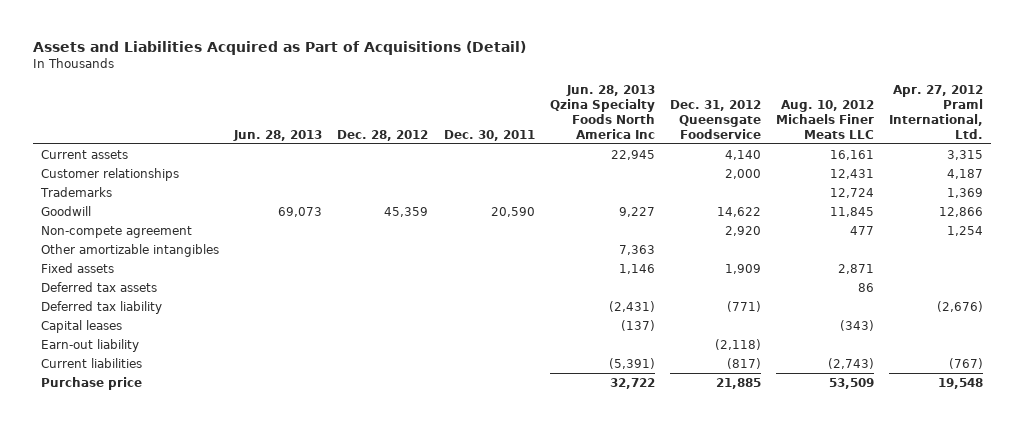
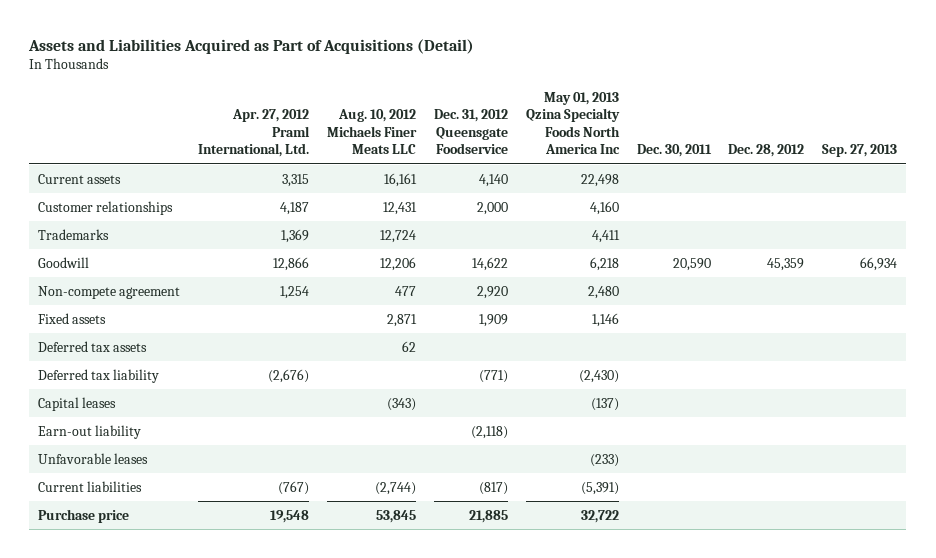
- | Jun. 28, 2013 | Dec. 28, 2012 | Dec. 30, 2011 | Jun. 28, 2013 Qzina Specialty Foods North America Inc | Dec. 31, 2012 Queensgate Foodservice | Aug. 10, 2012 Michaels Finer Meats LLC | Apr. 27, 2012 Praml International, Ltd.
+ | Apr. 27, 2012 Praml International, Ltd. | Aug. 10, 2012 Michaels Finer Meats LLC | Dec. 31, 2012 Queensgate Foodservice | May 01, 2013 Qzina Specialty Foods North America Inc | Dec. 30, 2011 | Dec. 28, 2012 | Sep. 27, 2013
- Goodwill | 69,073 | 45,359 | 20,590 | 9,227 | 14,622 | 11,845 | 12,866
+ Goodwill | 12,866 | 12,206 | 14,622 | 6,218 | 20,590 | 45,359 | 66,934
- Other amortizable intangibles | | | | 7,363 | | |
- Deferred tax assets | | | | | | 86 |
+ Deferred tax assets | | 62 | | | | |
- Current liabilities | | | | (5,391) | (817) | (2,743) | (767)
- Purchase price | | | | 32,722 | 21,885 | 53,509 | 19,548
+ Unfavorable leases | | | | (233) | | |
+ Current liabilities | (767) | (2,744) | (817) | (5,391) | | |
+ Purchase price | 19,548 | 53,845 | 21,885 | 32,722 | | |

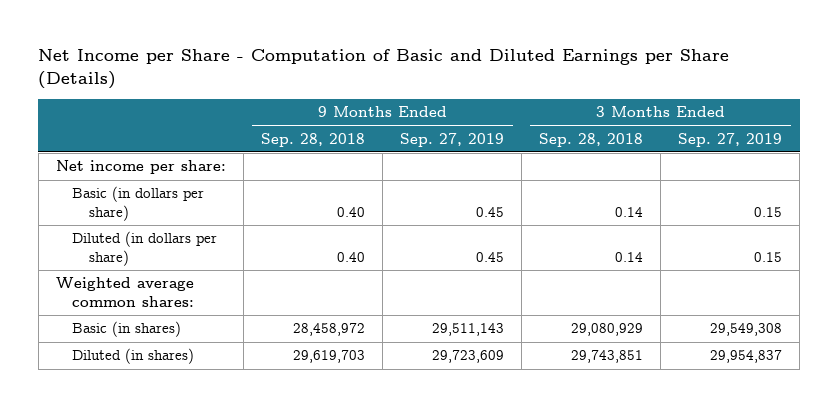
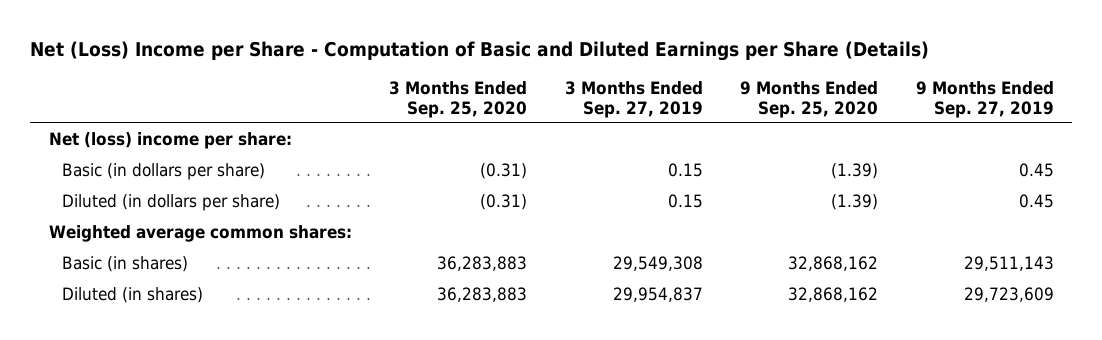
- Net Income per Share - Computation of Basic and Diluted Earnings per Share (Details)
+ Net (Loss) Income per Share - Computation of Basic and Diluted Earnings per Share (Details)
- | 9 Months Ended Sep. 28, 2018 | 9 Months Ended Sep. 27, 2019 | 3 Months Ended Sep. 28, 2018 | 3 Months Ended Sep. 27, 2019
+ | 3 Months Ended Sep. 25, 2020 | 3 Months Ended Sep. 27, 2019 | 9 Months Ended Sep. 25, 2020 | 9 Months Ended Sep. 27, 2019
- Net income per share:
+ Net (loss) income per share:

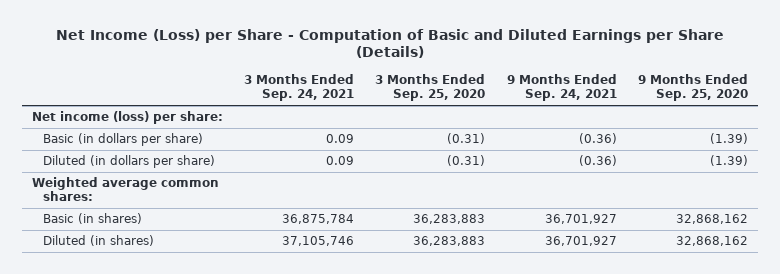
- Net (Loss) Income per Share - Computation of Basic and Diluted Earnings per Share (Details)
+ Net Income (Loss) per Share - Computation of Basic and Diluted Earnings per Share (Details)
- | 3 Months Ended Sep. 25, 2020 | 3 Months Ended Sep. 27, 2019 | 9 Months Ended Sep. 25, 2020 | 9 Months Ended Sep. 27, 2019
+ | 3 Months Ended Sep. 24, 2021 | 3 Months Ended Sep. 25, 2020 | 9 Months Ended Sep. 24, 2021 | 9 Months Ended Sep. 25, 2020
- Net (loss) income per share:
+ Net income (loss) per share:

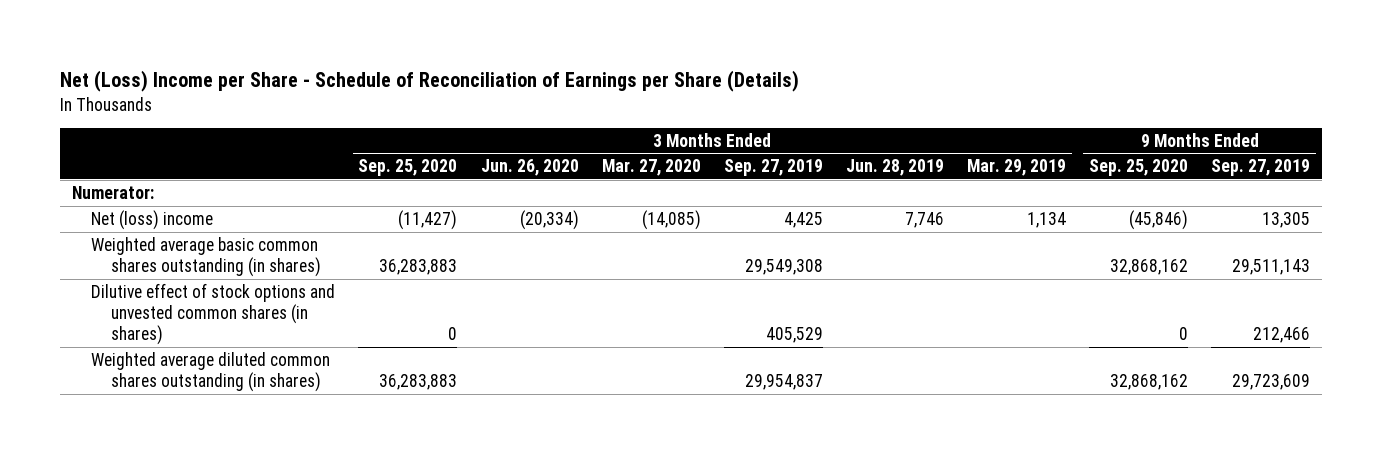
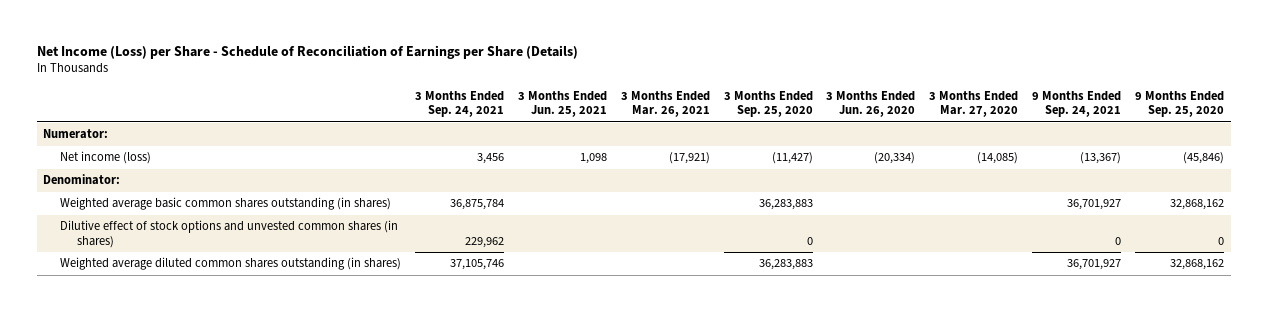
- Net (Loss) Income per Share - Schedule of Reconciliation of Earnings per Share (Details)
+ Net Income (Loss) per Share - Schedule of Reconciliation of Earnings per Share (Details)
- | 3 Months Ended Sep. 25, 2020 | 3 Months Ended Jun. 26, 2020 | 3 Months Ended Mar. 27, 2020 | 3 Months Ended Sep. 27, 2019 | 3 Months Ended Jun. 28, 2019 | 3 Months Ended Mar. 29, 2019 | 9 Months Ended Sep. 25, 2020 | 9 Months Ended Sep. 27, 2019
+ | 3 Months Ended Sep. 24, 2021 | 3 Months Ended Jun. 25, 2021 | 3 Months Ended Mar. 26, 2021 | 3 Months Ended Sep. 25, 2020 | 3 Months Ended Jun. 26, 2020 | 3 Months Ended Mar. 27, 2020 | 9 Months Ended Sep. 24, 2021 | 9 Months Ended Sep. 25, 2020
- Net (loss) income | (11,427) | (20,334) | (14,085) | 4,425 | 7,746 | 1,134 | (45,846) | 13,305
+ Net income (loss) | 3,456 | 1,098 | (17,921) | (11,427) | (20,334) | (14,085) | (13,367) | (45,846)
+ Denominator:

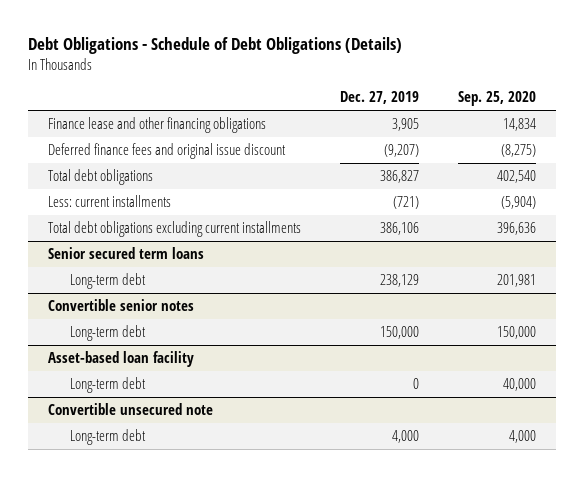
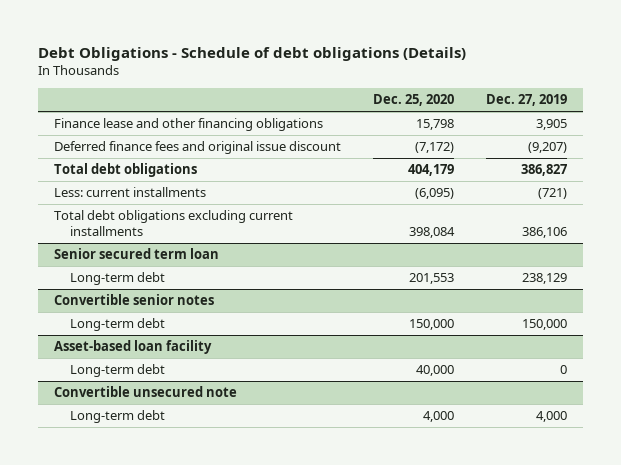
- Debt Obligations - Schedule of Debt Obligations (Details)
+ Debt Obligations - Schedule of debt obligations (Details)
- | Dec. 27, 2019 | Sep. 25, 2020
+ | Dec. 25, 2020 | Dec. 27, 2019
- Senior secured term loans
+ Senior secured term loan

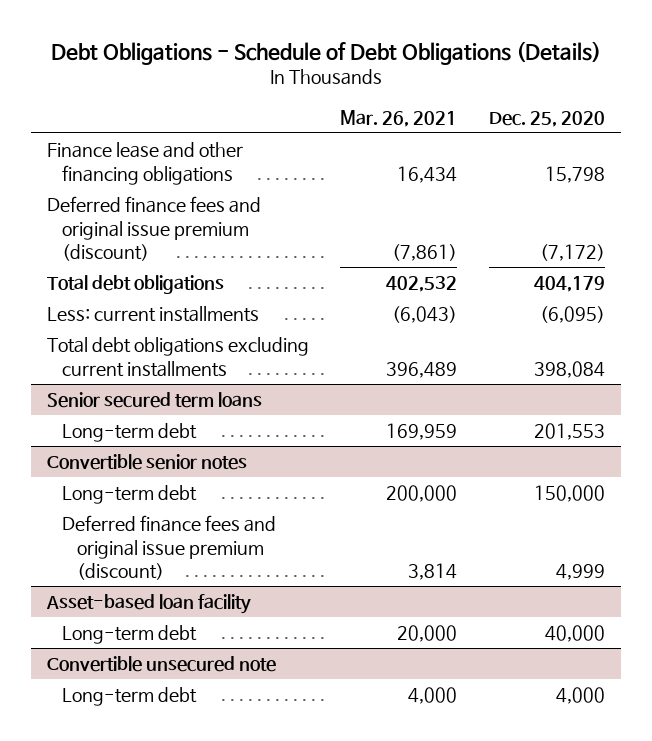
- Debt Obligations - Schedule of debt obligations (Details)
+ Debt Obligations - Schedule of Debt Obligations (Details)
- | Dec. 25, 2020 | Dec. 27, 2019
+ | Mar. 26, 2021 | Dec. 25, 2020
- Deferred finance fees and original issue discount | (7,172) | (9,207)
+ Deferred finance fees and original issue premium (discount) | (7,861) | (7,172)
- Senior secured term loan
+ Senior secured term loans
@ Convertible senior notes
+ Deferred finance fees and original issue premium (discount) | 3,814 | 4,999

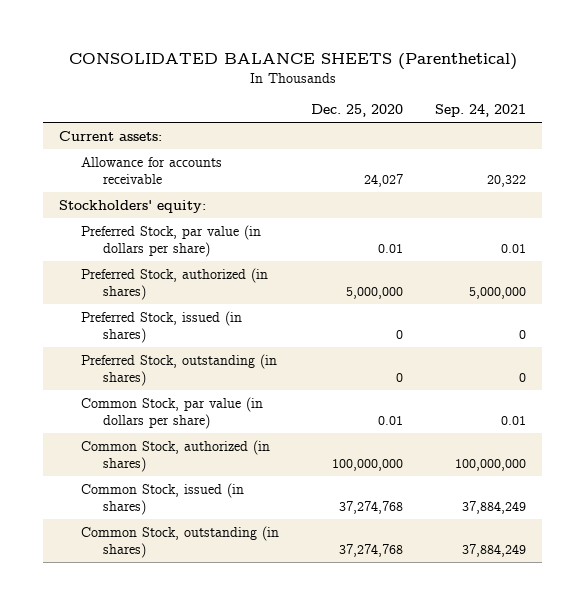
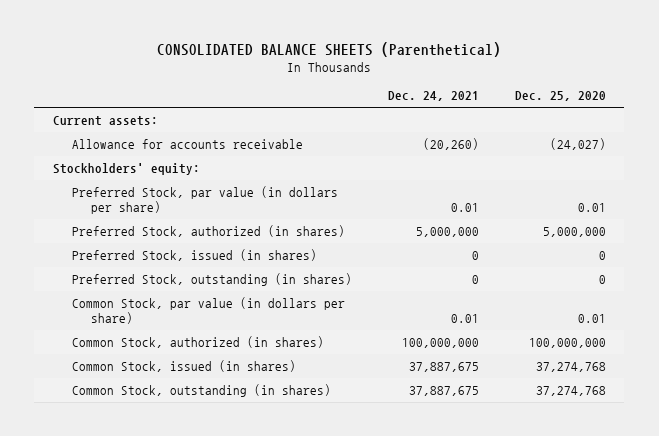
- | Dec. 25, 2020 | Sep. 24, 2021
+ | Dec. 24, 2021 | Dec. 25, 2020
- Allowance for accounts receivable | 24,027 | 20,322
+ Allowance for accounts receivable | (20,260) | (24,027)

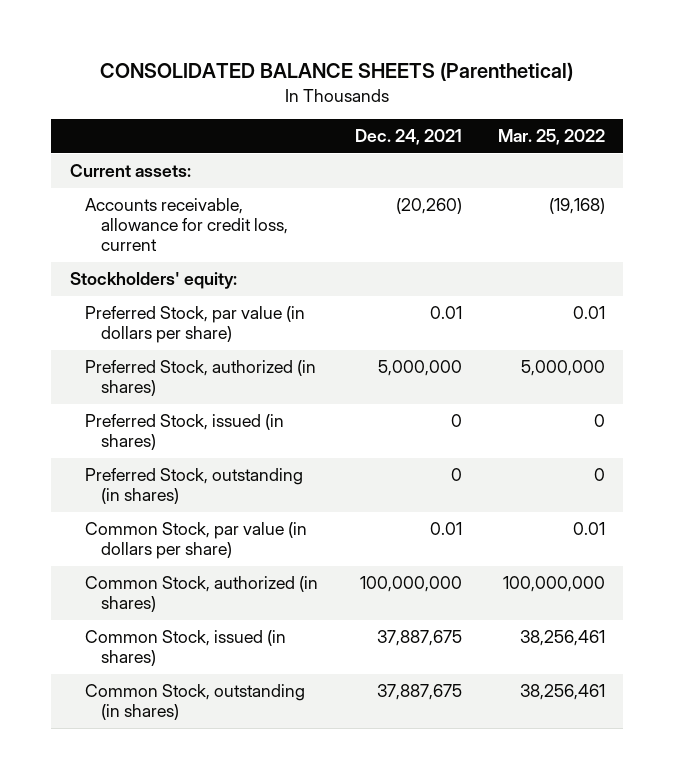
- | Dec. 24, 2021 | Dec. 25, 2020
+ | Dec. 24, 2021 | Mar. 25, 2022
- Allowance for accounts receivable | (20,260) | (24,027)
+ Accounts receivable, allowance for credit loss, current | (20,260) | (19,168)

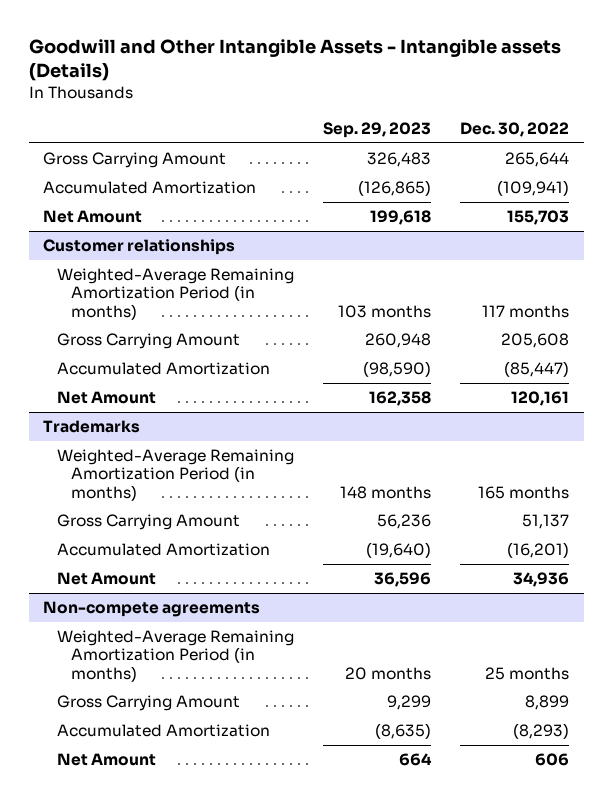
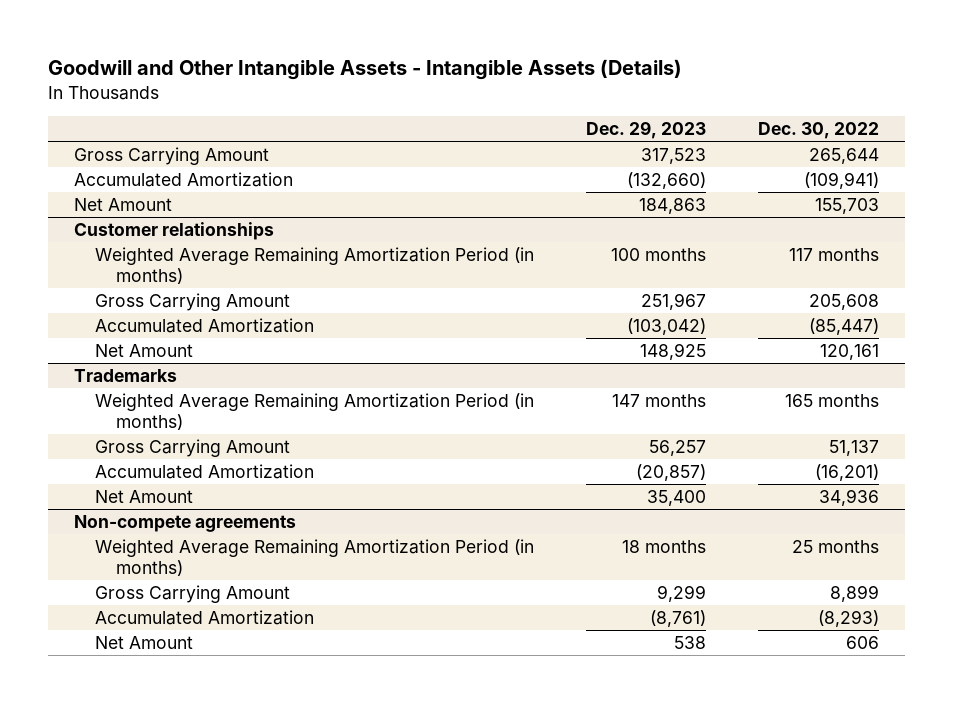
- Goodwill and Other Intangible Assets - Intangible assets (Details)
+ Goodwill and Other Intangible Assets - Intangible Assets (Details)
- | Sep. 29, 2023 | Dec. 30, 2022
+ | Dec. 29, 2023 | Dec. 30, 2022
@ Customer relationships
- Weighted-Average Remaining Amortization Period (in months) | 103 months | 117 months
+ Weighted Average Remaining Amortization Period (in months) | 100 months | 117 months
@ Trademarks
- Weighted-Average Remaining Amortization Period (in months) | 148 months | 165 months
+ Weighted Average Remaining Amortization Period (in months) | 147 months | 165 months
@ Non-compete agreements
- Weighted-Average Remaining Amortization Period (in months) | 20 months | 25 months
+ Weighted Average Remaining Amortization Period (in months) | 18 months | 25 months

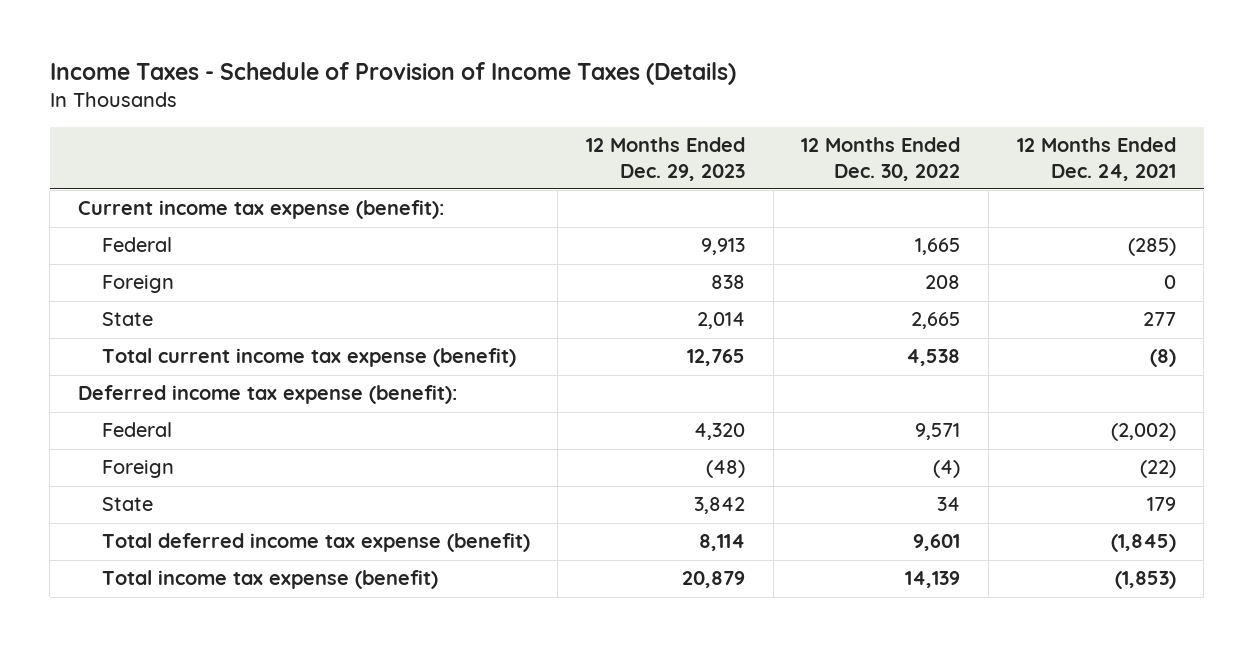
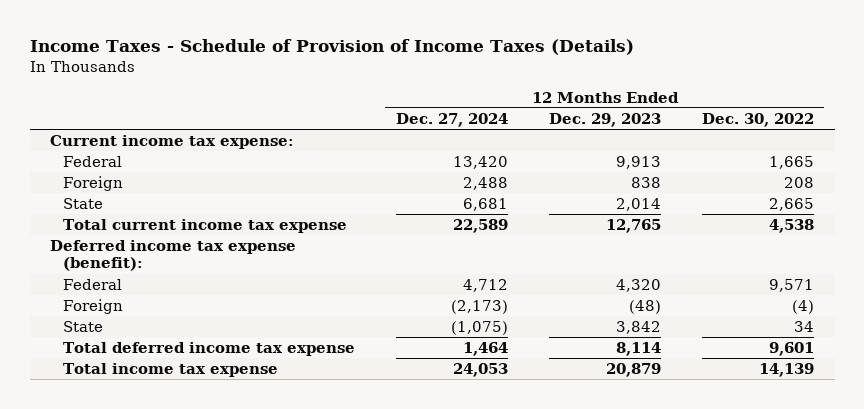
- | 12 Months Ended Dec. 29, 2023 | 12 Months Ended Dec. 30, 2022 | 12 Months Ended Dec. 24, 2021
+ | 12 Months Ended Dec. 27, 2024 | 12 Months Ended Dec. 29, 2023 | 12 Months Ended Dec. 30, 2022
- Current income tax expense (benefit):
+ Current income tax expense:
- Total current income tax expense (benefit) | 12,765 | 4,538 | (8)
+ Total current income tax expense | 22,589 | 12,765 | 4,538
- Total deferred income tax expense (benefit) | 8,114 | 9,601 | (1,845)
- Total income tax expense (benefit) | 20,879 | 14,139 | (1,853)
+ Total deferred income tax expense | 1,464 | 8,114 | 9,601
+ Total income tax expense | 24,053 | 20,879 | 14,139

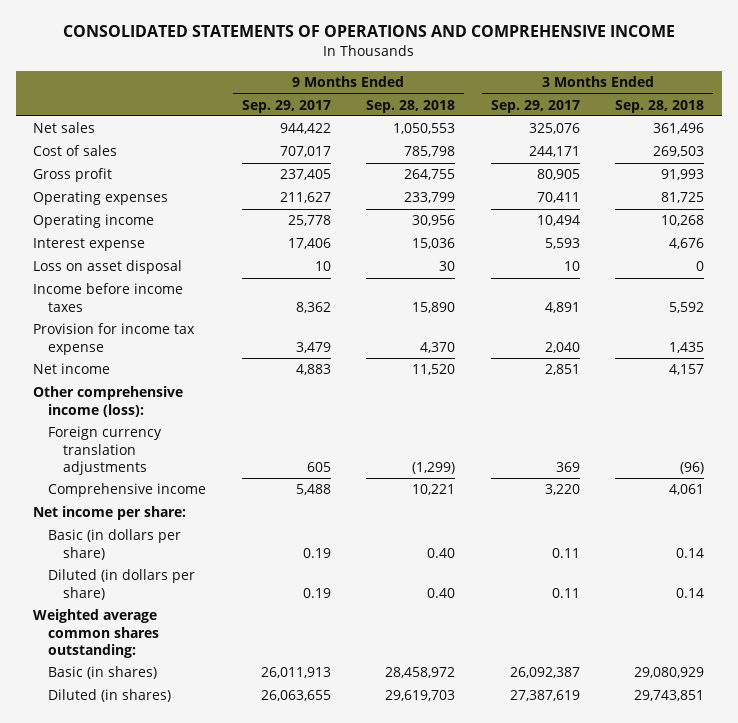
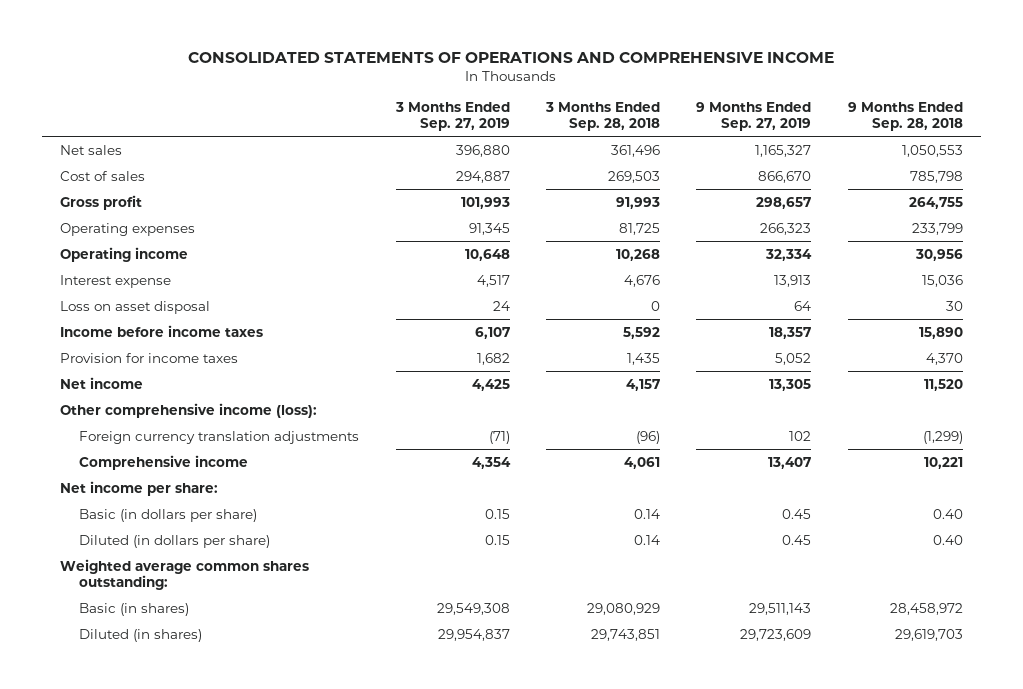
- | 9 Months Ended Sep. 29, 2017 | 9 Months Ended Sep. 28, 2018 | 3 Months Ended Sep. 29, 2017 | 3 Months Ended Sep. 28, 2018
+ | 3 Months Ended Sep. 27, 2019 | 3 Months Ended Sep. 28, 2018 | 9 Months Ended Sep. 27, 2019 | 9 Months Ended Sep. 28, 2018
- Provision for income tax expense | 3,479 | 4,370 | 2,040 | 1,435
+ Provision for income taxes | 1,682 | 1,435 | 5,052 | 4,370

